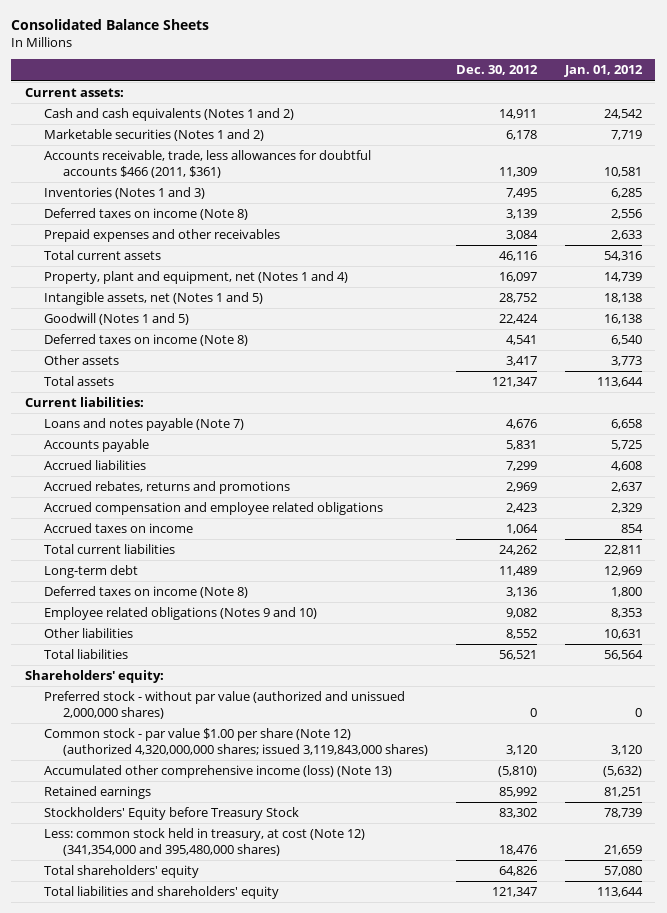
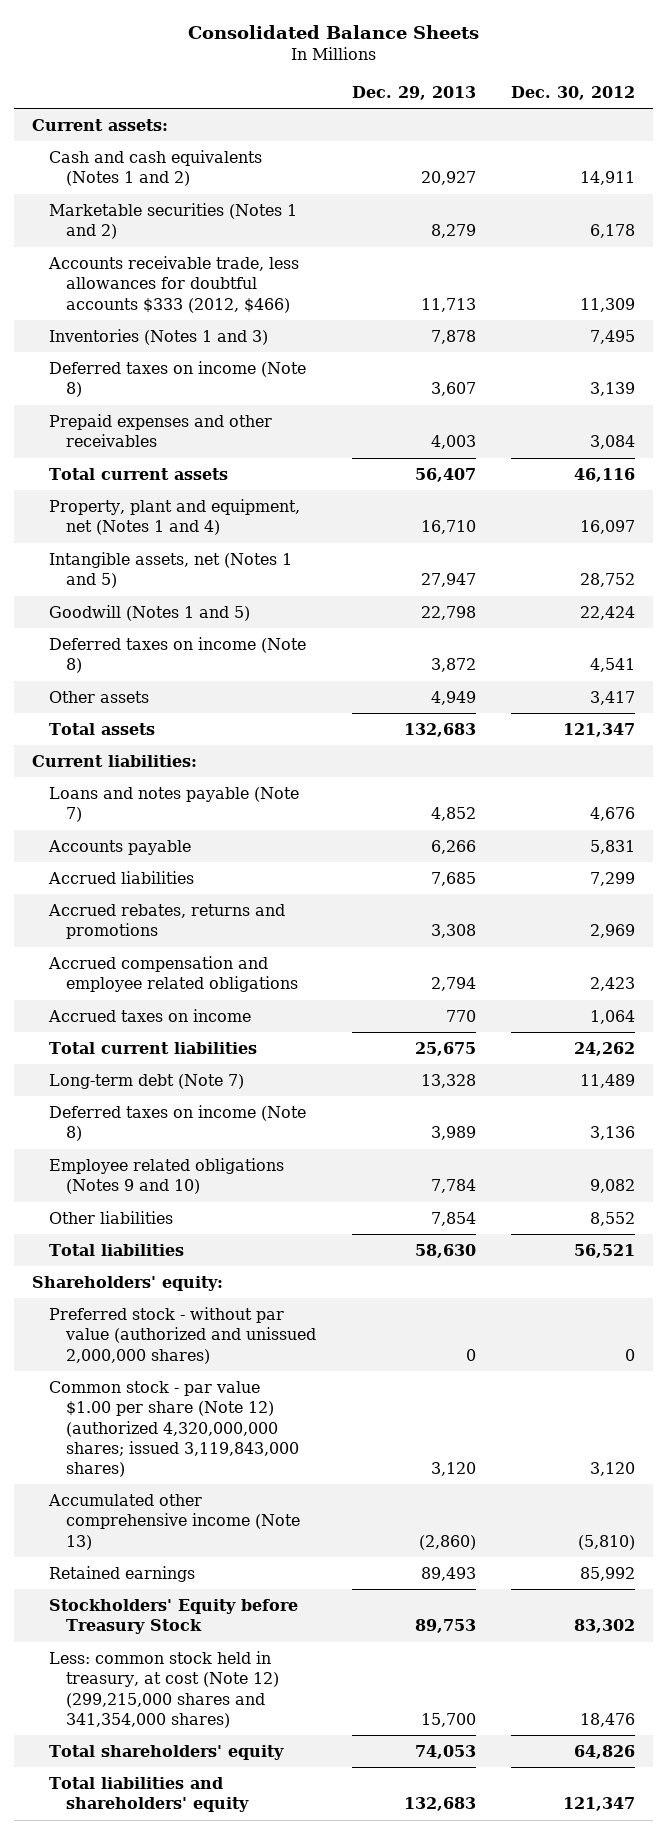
- | Dec. 30, 2012 | Jan. 01, 2012
+ | Dec. 29, 2013 | Dec. 30, 2012
- Accounts receivable, trade, less allowances for doubtful accounts $466 (2011, $361) | 11,309 | 10,581
+ Accounts receivable trade, less allowances for doubtful accounts $333 (2012, $466) | 11,713 | 11,309
- Long-term debt | 11,489 | 12,969
+ Long-term debt (Note 7) | 13,328 | 11,489
- Accumulated other comprehensive income (loss) (Note 13) | (5,810) | (5,632)
+ Accumulated other comprehensive income (Note 13) | (2,860) | (5,810)
- Less: common stock held in treasury, at cost (Note 12) (341,354,000 and 395,480,000 shares) | 18,476 | 21,659
+ Less: common stock held in treasury, at cost (Note 12) (299,215,000 shares and 341,354,000 shares) | 15,700 | 18,476

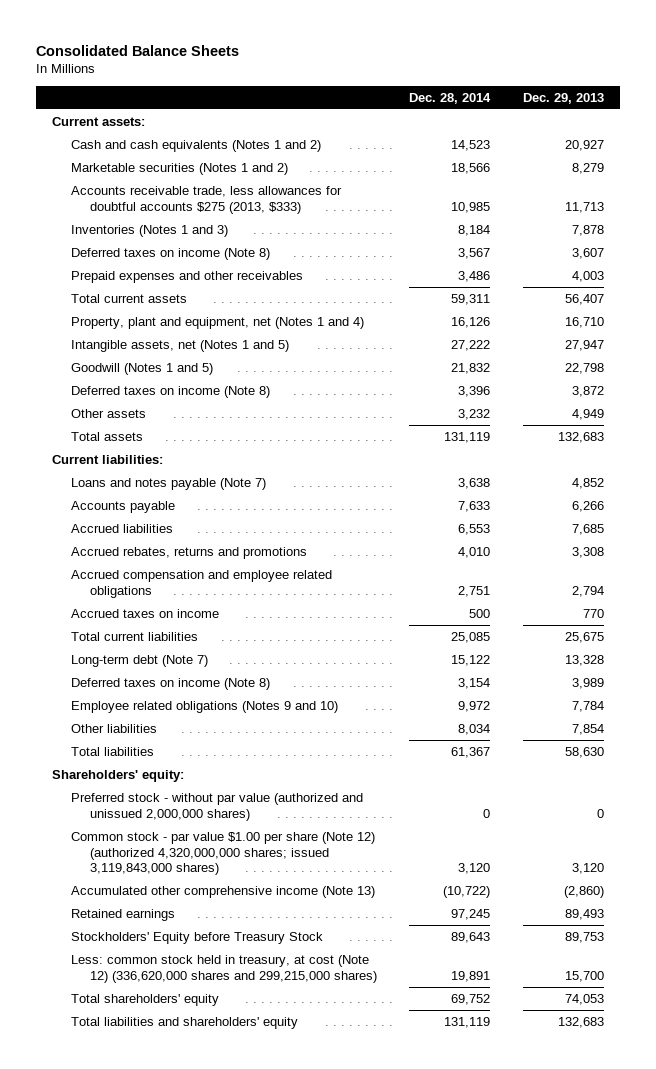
- | Dec. 29, 2013 | Dec. 30, 2012
+ | Dec. 28, 2014 | Dec. 29, 2013
- Accounts receivable trade, less allowances for doubtful accounts $333 (2012, $466) | 11,713 | 11,309
+ Accounts receivable trade, less allowances for doubtful accounts $275 (2013, $333) | 10,985 | 11,713
- Less: common stock held in treasury, at cost (Note 12) (299,215,000 shares and 341,354,000 shares) | 15,700 | 18,476
+ Less: common stock held in treasury, at cost (Note 12) (336,620,000 shares and 299,215,000 shares) | 19,891 | 15,700

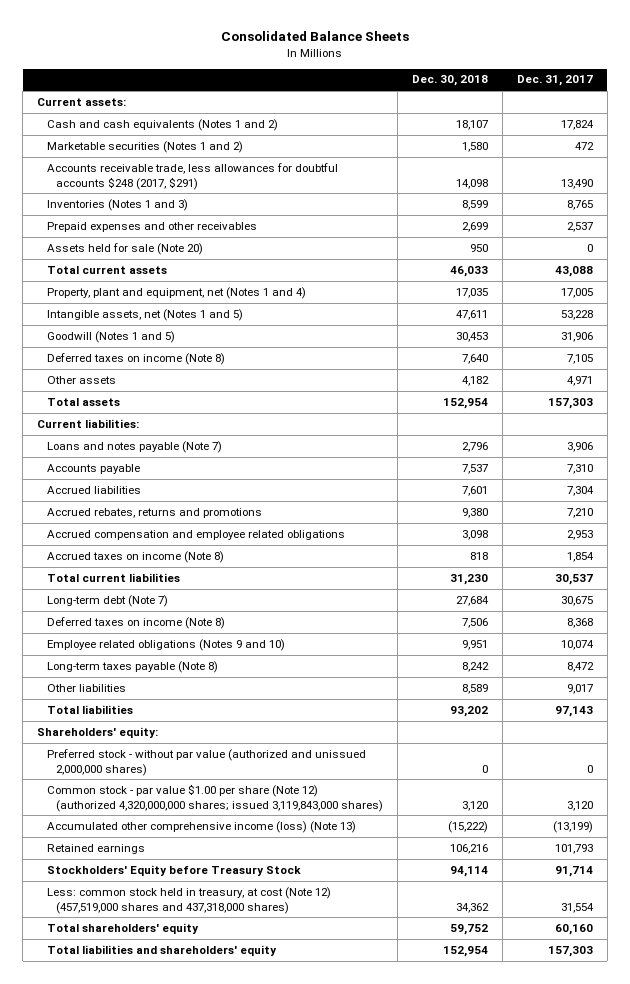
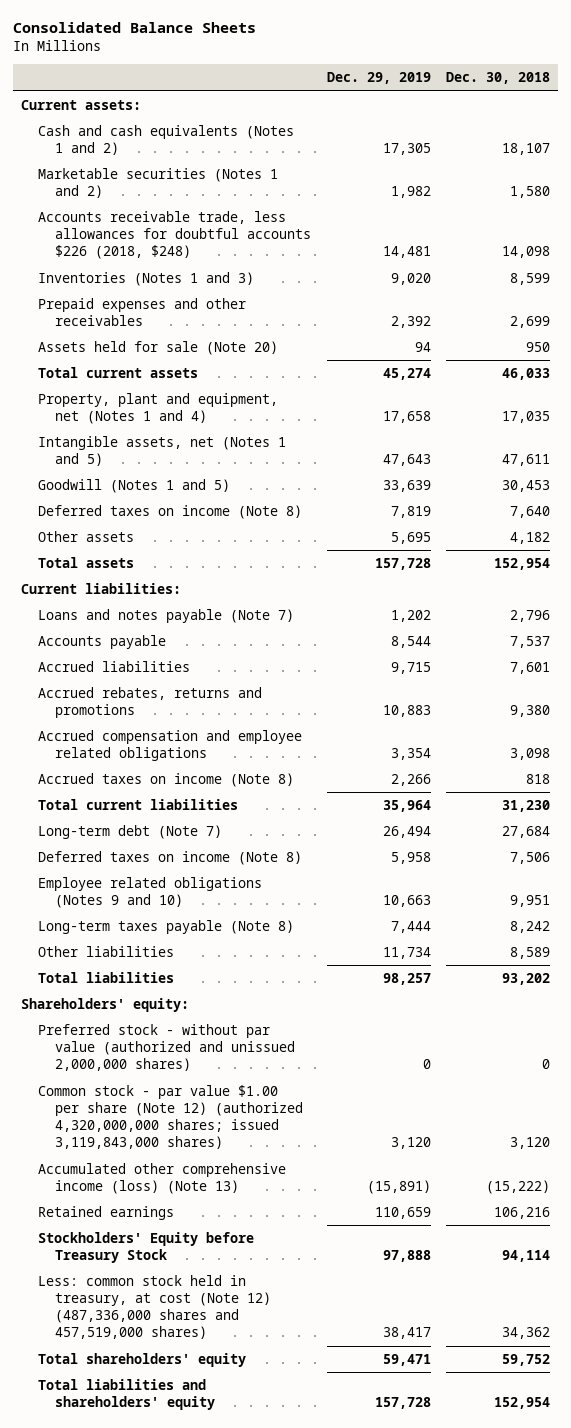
- | Dec. 30, 2018 | Dec. 31, 2017
+ | Dec. 29, 2019 | Dec. 30, 2018
- Accounts receivable trade, less allowances for doubtful accounts $248 (2017, $291) | 14,098 | 13,490
+ Accounts receivable trade, less allowances for doubtful accounts $226 (2018, $248) | 14,481 | 14,098
- Less: common stock held in treasury, at cost (Note 12) (457,519,000 shares and 437,318,000 shares) | 34,362 | 31,554
+ Less: common stock held in treasury, at cost (Note 12) (487,336,000 shares and 457,519,000 shares) | 38,417 | 34,362

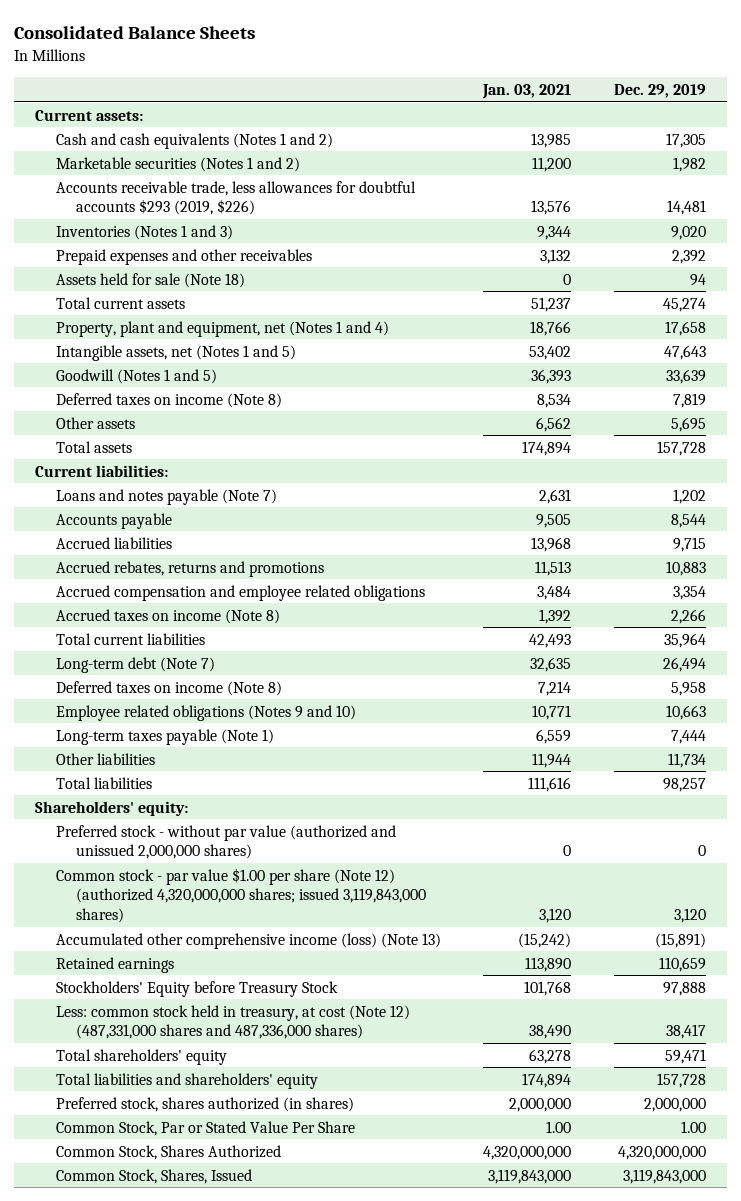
- | Dec. 29, 2019 | Dec. 30, 2018
+ | Jan. 03, 2021 | Dec. 29, 2019
- Accounts receivable trade, less allowances for doubtful accounts $226 (2018, $248) | 14,481 | 14,098
+ Accounts receivable trade, less allowances for doubtful accounts $293 (2019, $226) | 13,576 | 14,481
- Assets held for sale (Note 20) | 94 | 950
+ Assets held for sale (Note 18) | 0 | 94
- Long-term taxes payable (Note 8) | 7,444 | 8,242
+ Long-term taxes payable (Note 1) | 6,559 | 7,444
- Less: common stock held in treasury, at cost (Note 12) (487,336,000 shares and 457,519,000 shares) | 38,417 | 34,362
+ Less: common stock held in treasury, at cost (Note 12) (487,331,000 shares and 487,336,000 shares) | 38,490 | 38,417
+ Preferred stock, shares authorized (in shares) | 2,000,000 | 2,000,000
+ Common Stock, Par or Stated Value Per Share | 1.00 | 1.00
+ Common Stock, Shares Authorized | 4,320,000,000 | 4,320,000,000
+ Common Stock, Shares, Issued | 3,119,843,000 | 3,119,843,000

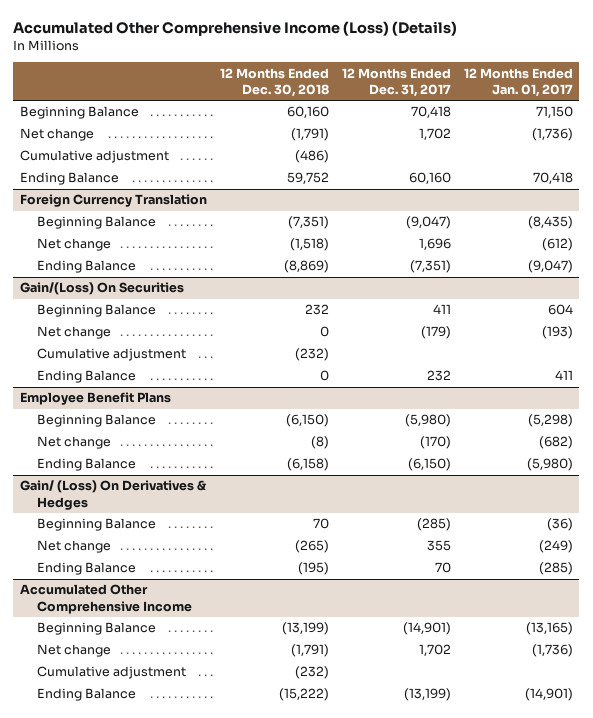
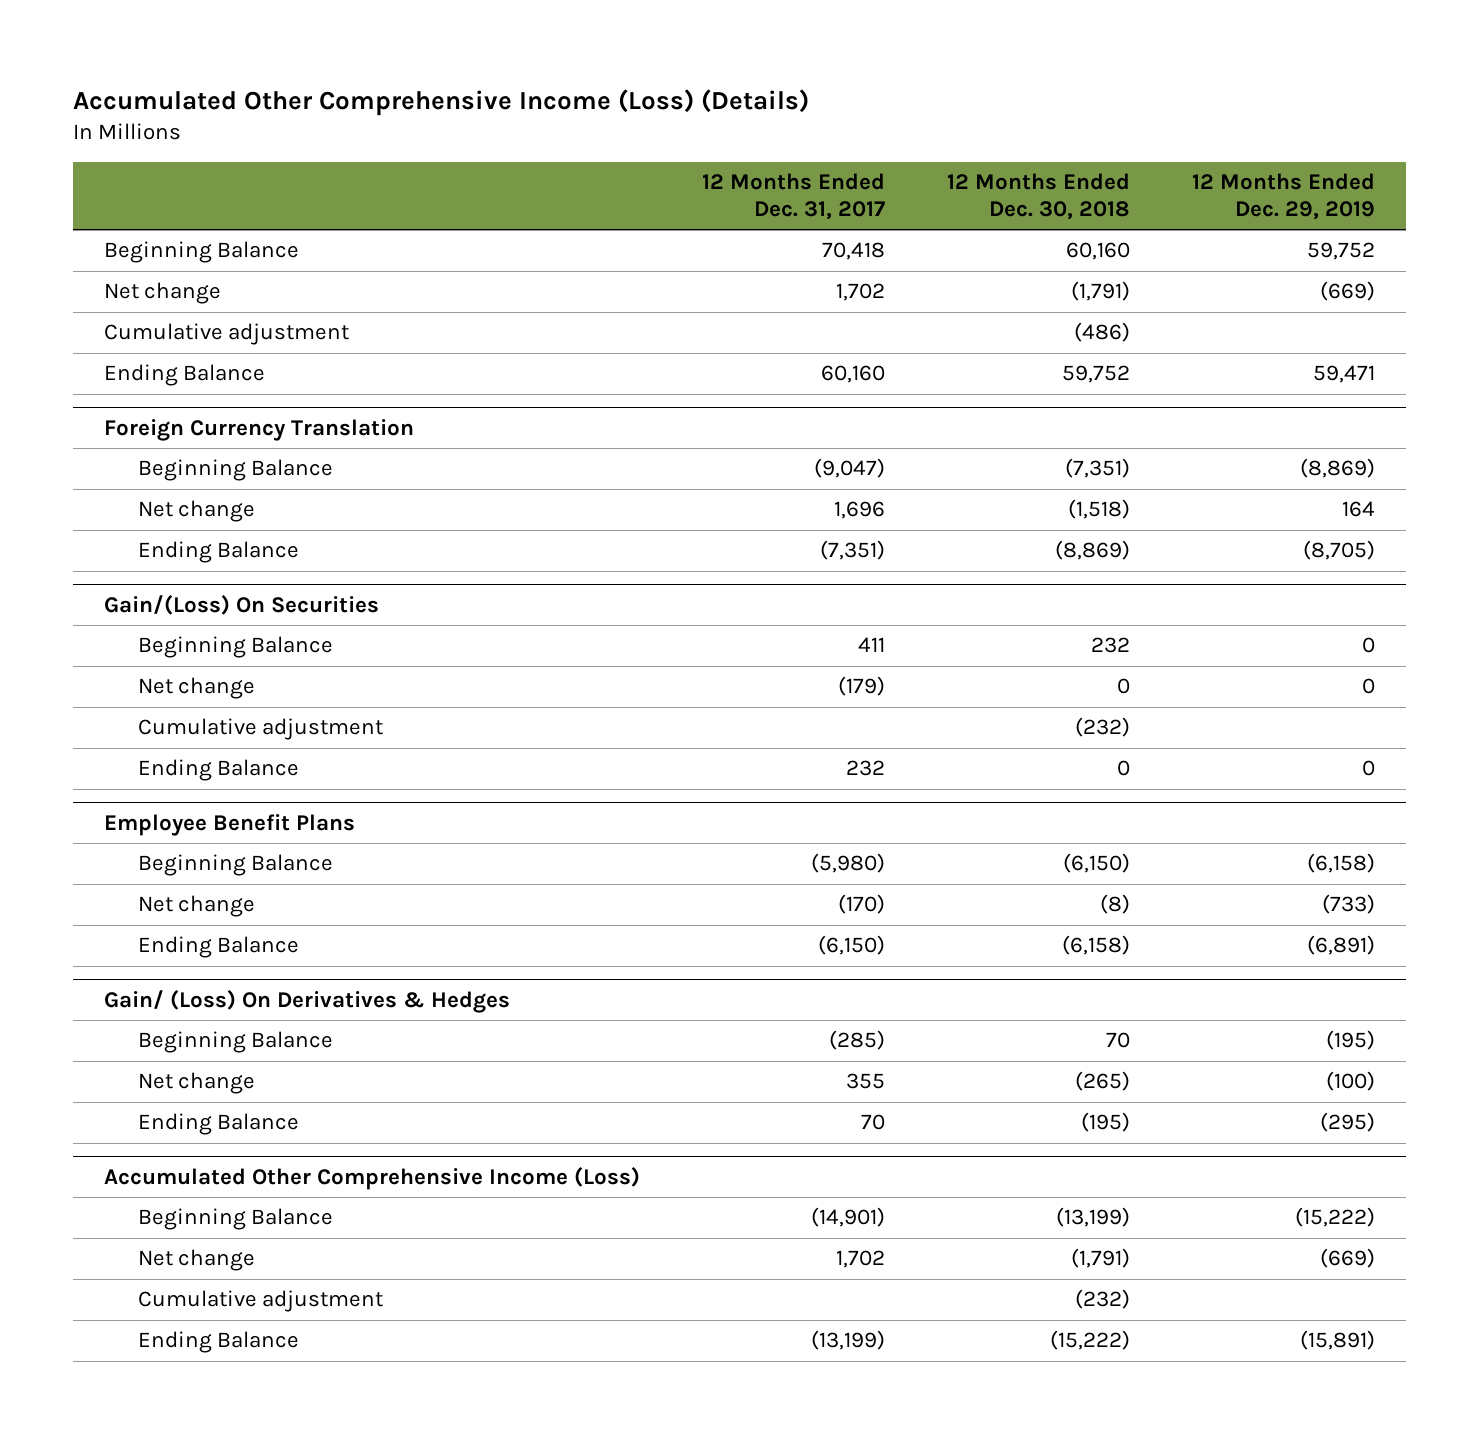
- | 12 Months Ended Dec. 30, 2018 | 12 Months Ended Dec. 31, 2017 | 12 Months Ended Jan. 01, 2017
+ | 12 Months Ended Dec. 31, 2017 | 12 Months Ended Dec. 30, 2018 | 12 Months Ended Dec. 29, 2019
- Accumulated Other Comprehensive Income
+ Accumulated Other Comprehensive Income (Loss)

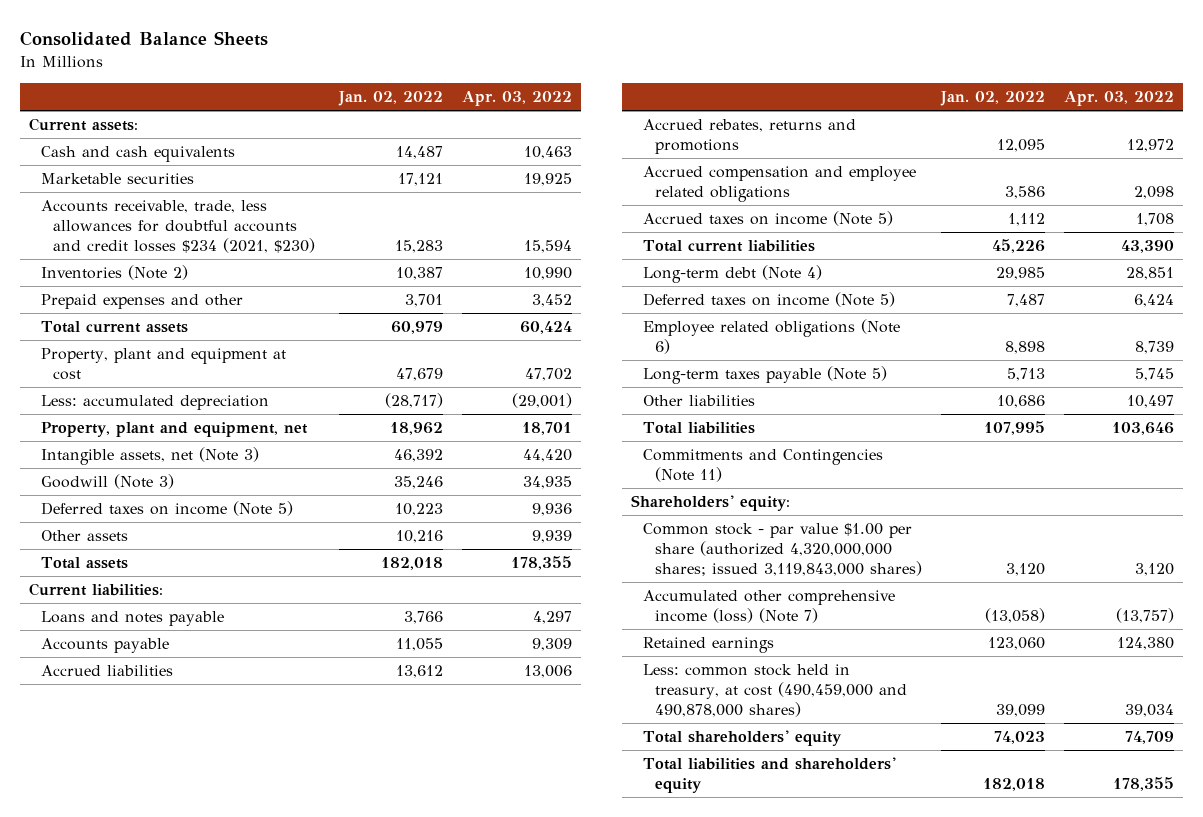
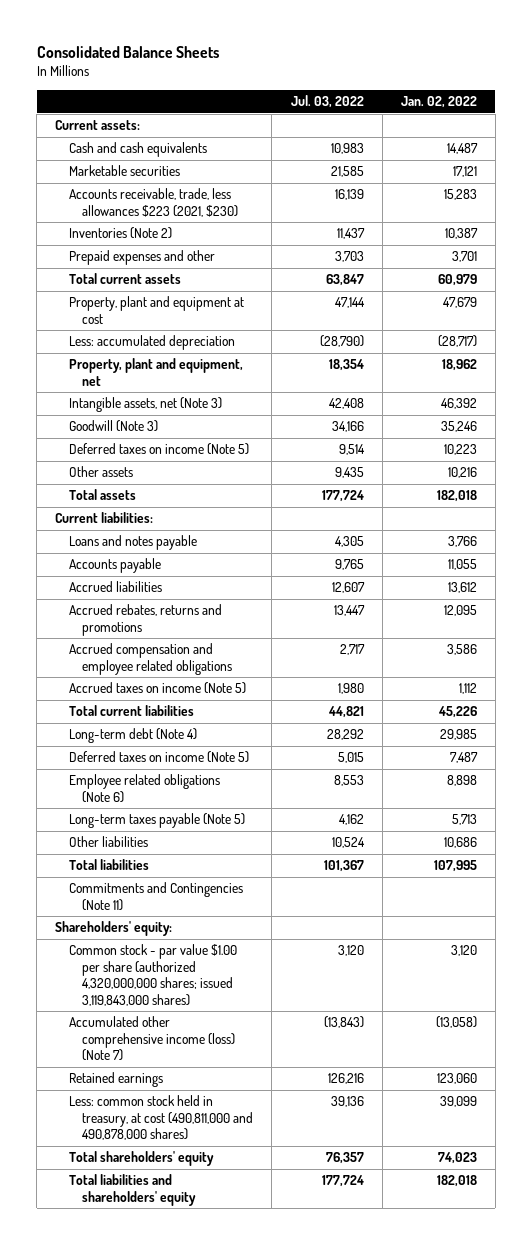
- | Jan. 02, 2022 | Apr. 03, 2022
+ | Jul. 03, 2022 | Jan. 02, 2022
- Accounts receivable, trade, less allowances for doubtful accounts and credit losses $234 (2021, $230) | 15,283 | 15,594
+ Accounts receivable, trade, less allowances $223 (2021, $230) | 16,139 | 15,283
- Less: common stock held in treasury, at cost (490,459,000 and 490,878,000 shares) | 39,099 | 39,034
+ Less: common stock held in treasury, at cost (490,811,000 and 490,878,000 shares) | 39,136 | 39,099

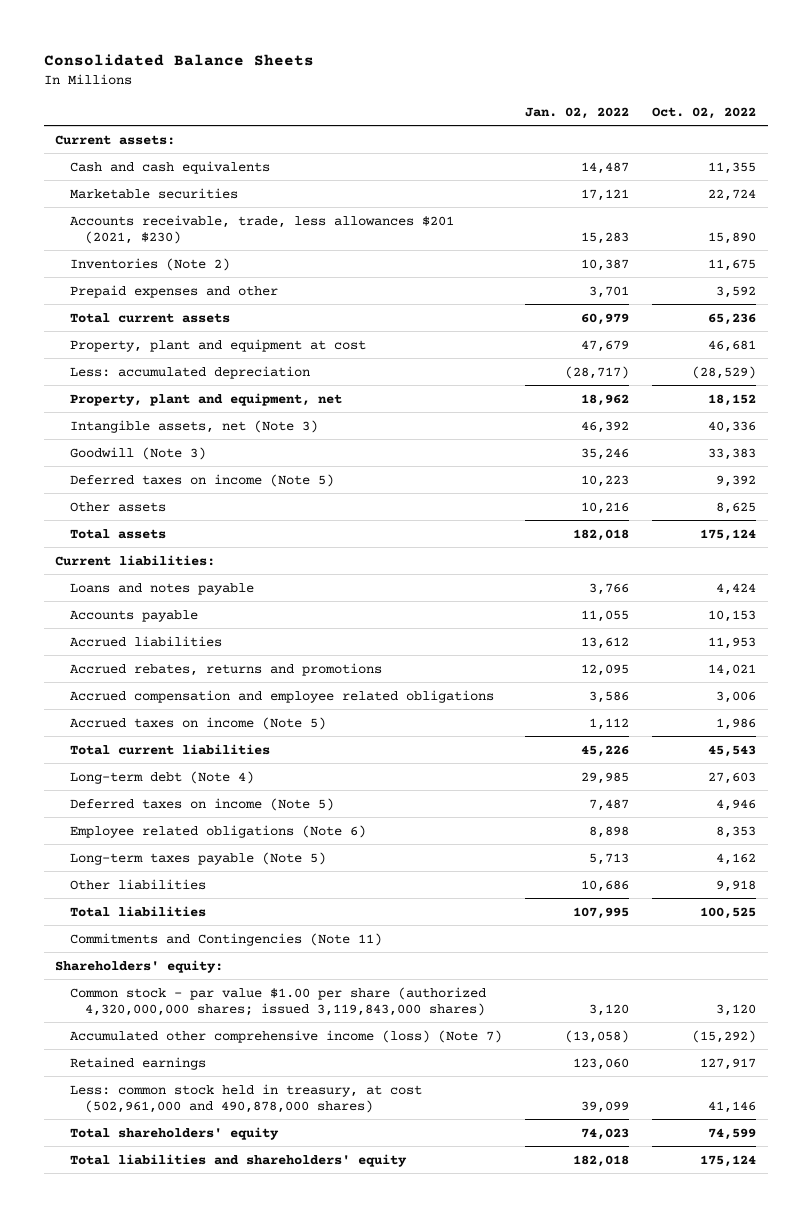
- | Jul. 03, 2022 | Jan. 02, 2022
+ | Jan. 02, 2022 | Oct. 02, 2022
- Accounts receivable, trade, less allowances $223 (2021, $230) | 16,139 | 15,283
+ Accounts receivable, trade, less allowances $201 (2021, $230) | 15,283 | 15,890
- Less: common stock held in treasury, at cost (490,811,000 and 490,878,000 shares) | 39,136 | 39,099
+ Less: common stock held in treasury, at cost (502,961,000 and 490,878,000 shares) | 39,099 | 41,146

